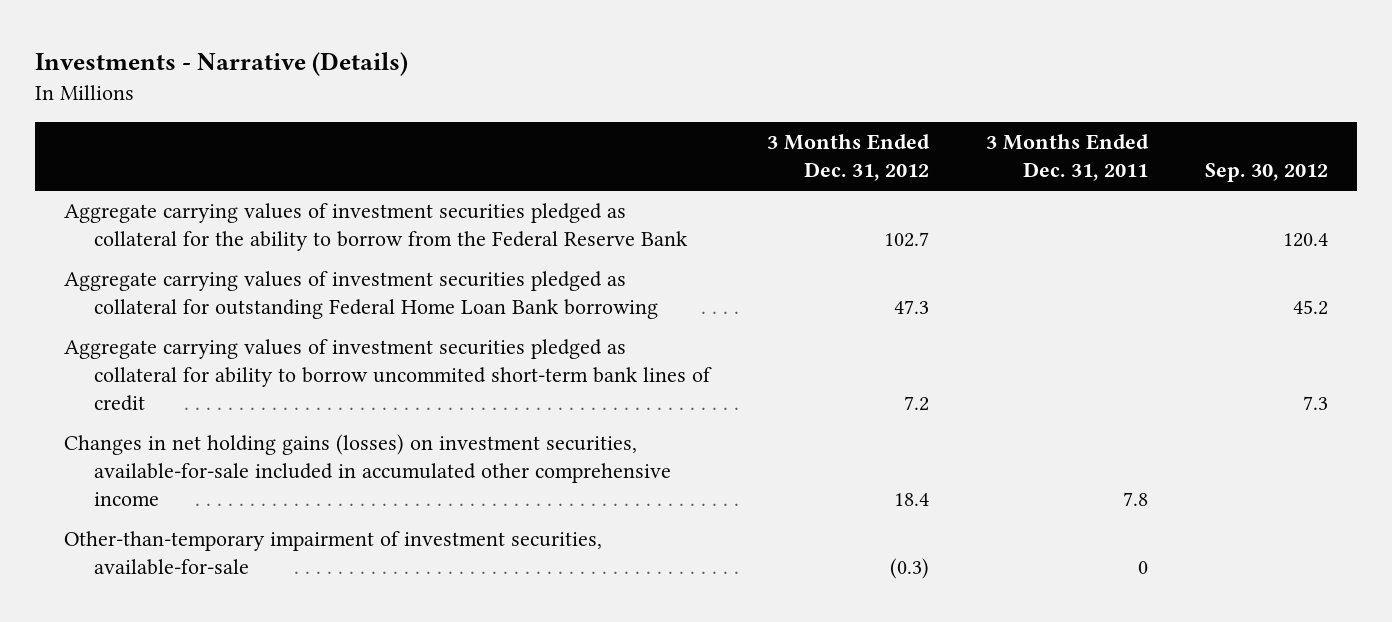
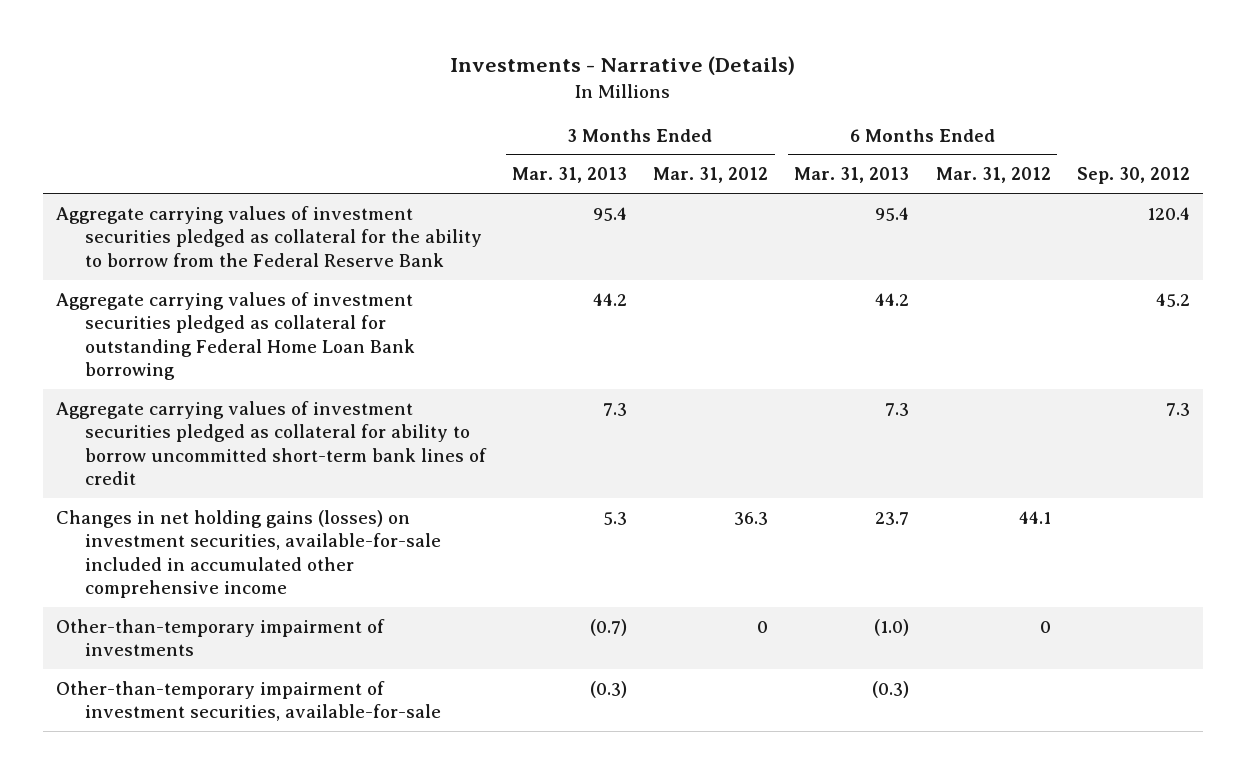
- | 3 Months Ended Dec. 31, 2012 | 3 Months Ended Dec. 31, 2011 | Sep. 30, 2012
+ | 3 Months Ended Mar. 31, 2013 | 3 Months Ended Mar. 31, 2012 | 6 Months Ended Mar. 31, 2013 | 6 Months Ended Mar. 31, 2012 | Sep. 30, 2012
- Aggregate carrying values of investment securities pledged as collateral for ability to borrow uncommited short-term bank lines of credit | 7.2 | | 7.3
+ Aggregate carrying values of investment securities pledged as collateral for ability to borrow uncommitted short-term bank lines of credit | 7.3 | | 7.3 | | 7.3
+ Other-than-temporary impairment of investments | (0.7) | 0 | (1.0) | 0 |

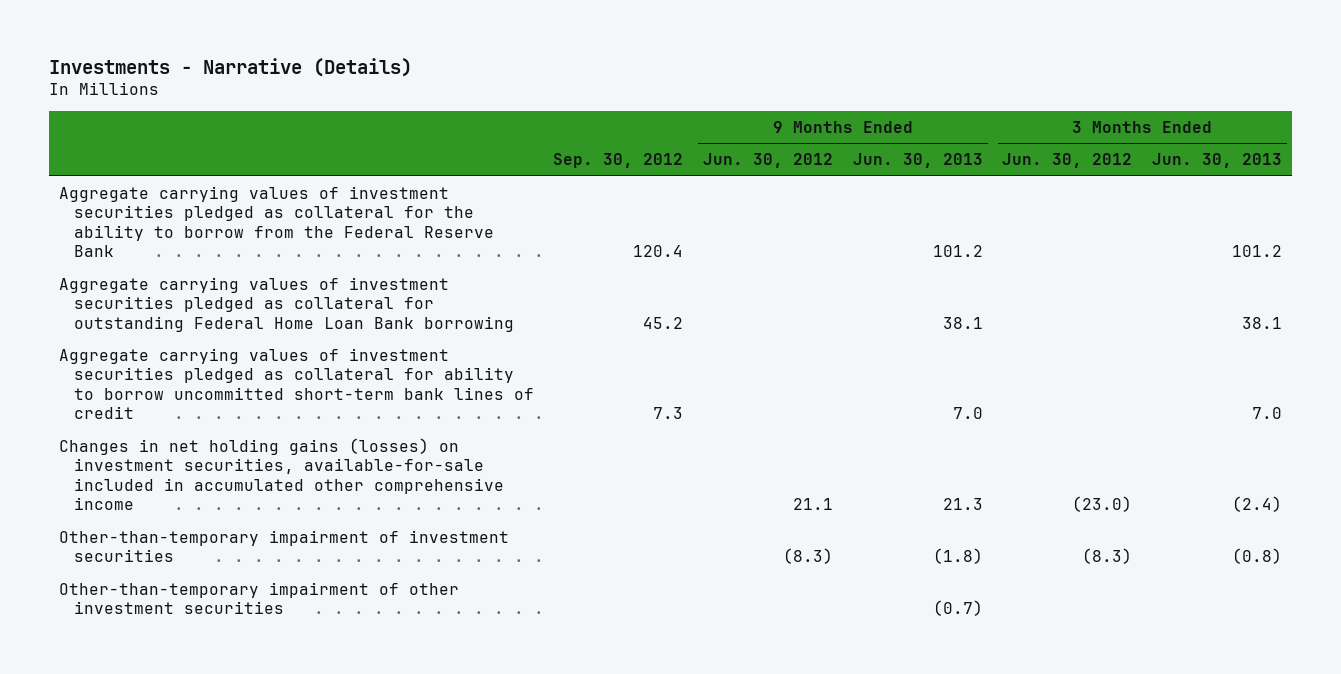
- | 3 Months Ended Mar. 31, 2013 | 3 Months Ended Mar. 31, 2012 | 6 Months Ended Mar. 31, 2013 | 6 Months Ended Mar. 31, 2012 | Sep. 30, 2012
+ | Sep. 30, 2012 | 9 Months Ended Jun. 30, 2012 | 9 Months Ended Jun. 30, 2013 | 3 Months Ended Jun. 30, 2012 | 3 Months Ended Jun. 30, 2013
- Other-than-temporary impairment of investments | (0.7) | 0 | (1.0) | 0 |
- Other-than-temporary impairment of investment securities, available-for-sale | (0.3) | | (0.3) | |
+ Other-than-temporary impairment of investment securities | | (8.3) | (1.8) | (8.3) | (0.8)
+ Other-than-temporary impairment of other investment securities | | | (0.7) | |

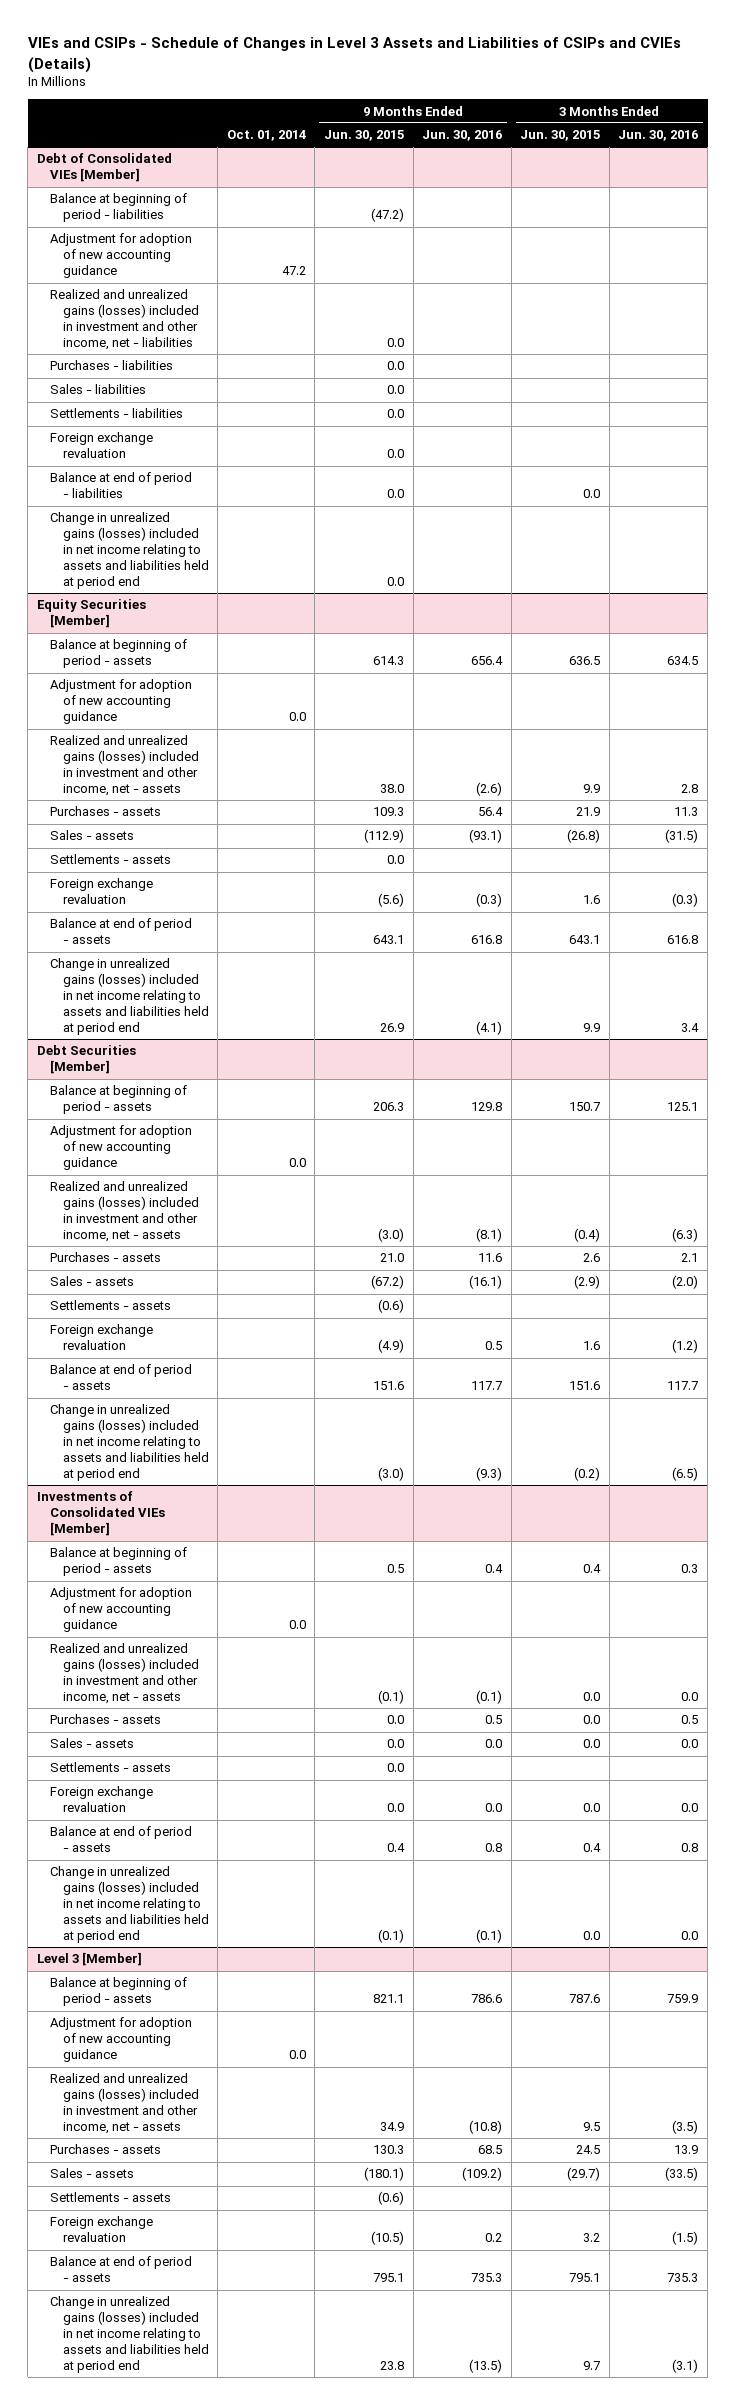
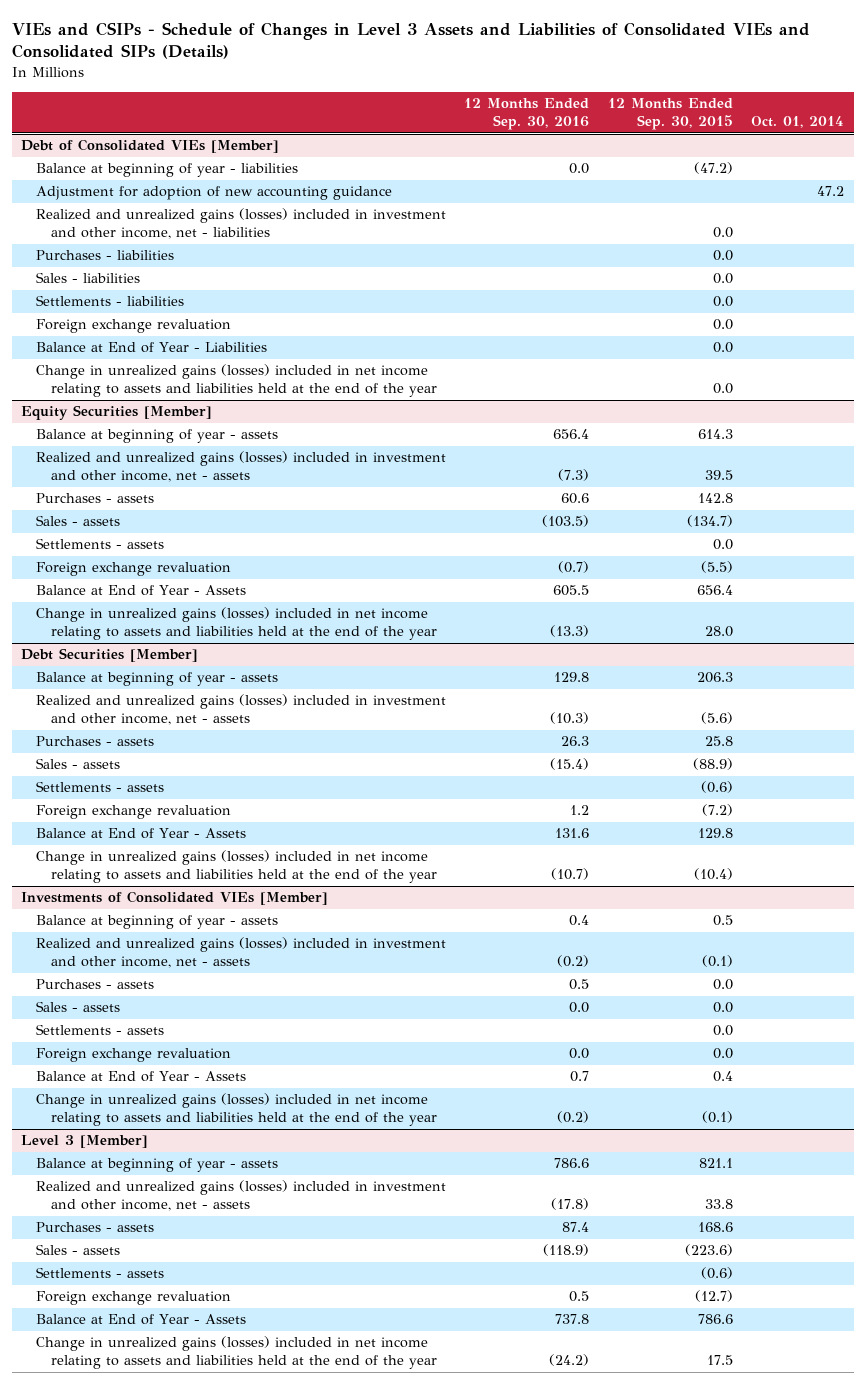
- VIEs and CSIPs - Schedule of Changes in Level 3 Assets and Liabilities of CSIPs and CVIEs (Details)
+ VIEs and CSIPs - Schedule of Changes in Level 3 Assets and Liabilities of Consolidated VIEs and Consolidated SIPs (Details)
- | Oct. 01, 2014 | 9 Months Ended Jun. 30, 2015 | 9 Months Ended Jun. 30, 2016 | 3 Months Ended Jun. 30, 2015 | 3 Months Ended Jun. 30, 2016
+ | 12 Months Ended Sep. 30, 2016 | 12 Months Ended Sep. 30, 2015 | Oct. 01, 2014
@ Debt of Consolidated VIEs [Member]
- Balance at beginning of period - liabilities | | (47.2) | | |
+ Balance at beginning of year - liabilities | 0.0 | (47.2) |
- Balance at end of period - liabilities | | 0.0 | | 0.0 |
- Change in unrealized gains (losses) included in net income relating to assets and liabilities held at period end | | 0.0 | | |
+ Balance at End of Year - Liabilities | | 0.0 |
+ Change in unrealized gains (losses) included in net income relating to assets and liabilities held at the end of the year | | 0.0 |
@ Equity Securities [Member]
- Balance at beginning of period - assets | | 614.3 | 656.4 | 636.5 | 634.5
- Adjustment for adoption of new accounting guidance | 0.0 | | | |
+ Balance at beginning of year - assets | 656.4 | 614.3 |
- Balance at end of period - assets | | 643.1 | 616.8 | 643.1 | 616.8
- Change in unrealized gains (losses) included in net income relating to assets and liabilities held at period end | | 26.9 | (4.1) | 9.9 | 3.4
+ Balance at End of Year - Assets | 605.5 | 656.4 |
+ Change in unrealized gains (losses) included in net income relating to assets and liabilities held at the end of the year | (13.3) | 28.0 |
@ Debt Securities [Member]
- Balance at beginning of period - assets | | 206.3 | 129.8 | 150.7 | 125.1
- Adjustment for adoption of new accounting guidance | 0.0 | | | |
+ Balance at beginning of year - assets | 129.8 | 206.3 |
- Balance at end of period - assets | | 151.6 | 117.7 | 151.6 | 117.7
- Change in unrealized gains (losses) included in net income relating to assets and liabilities held at period end | | (3.0) | (9.3) | (0.2) | (6.5)
+ Balance at End of Year - Assets | 131.6 | 129.8 |
+ Change in unrealized gains (losses) included in net income relating to assets and liabilities held at the end of the year | (10.7) | (10.4) |
@ Investments of Consolidated VIEs [Member]
- Balance at beginning of period - assets | | 0.5 | 0.4 | 0.4 | 0.3
- Adjustment for adoption of new accounting guidance | 0.0 | | | |
+ Balance at beginning of year - assets | 0.4 | 0.5 |
- Balance at end of period - assets | | 0.4 | 0.8 | 0.4 | 0.8
- Change in unrealized gains (losses) included in net income relating to assets and liabilities held at period end | | (0.1) | (0.1) | 0.0 | 0.0
+ Balance at End of Year - Assets | 0.7 | 0.4 |
+ Change in unrealized gains (losses) included in net income relating to assets and liabilities held at the end of the year | (0.2) | (0.1) |
@ Level 3 [Member]
- Balance at beginning of period - assets | | 821.1 | 786.6 | 787.6 | 759.9
- Adjustment for adoption of new accounting guidance | 0.0 | | | |
+ Balance at beginning of year - assets | 786.6 | 821.1 |
- Balance at end of period - assets | | 795.1 | 735.3 | 795.1 | 735.3
- Change in unrealized gains (losses) included in net income relating to assets and liabilities held at period end | | 23.8 | (13.5) | 9.7 | (3.1)
+ Balance at End of Year - Assets | 737.8 | 786.6 |
+ Change in unrealized gains (losses) included in net income relating to assets and liabilities held at the end of the year | (24.2) | 17.5 |

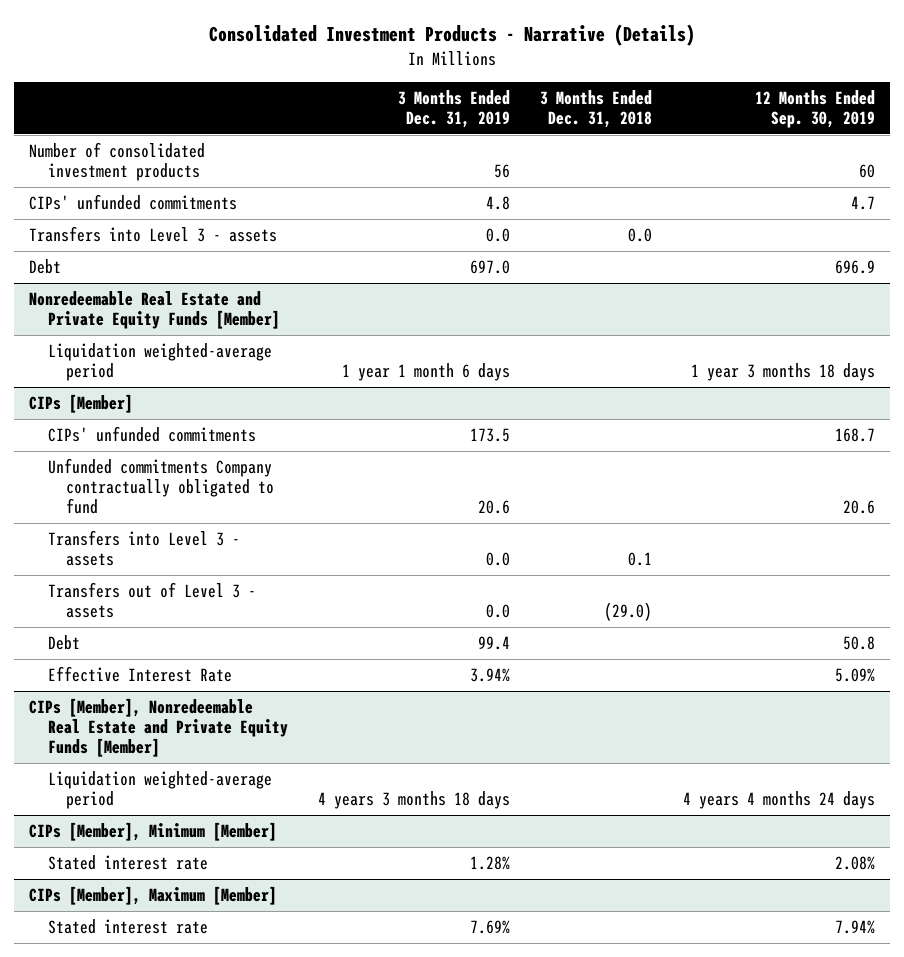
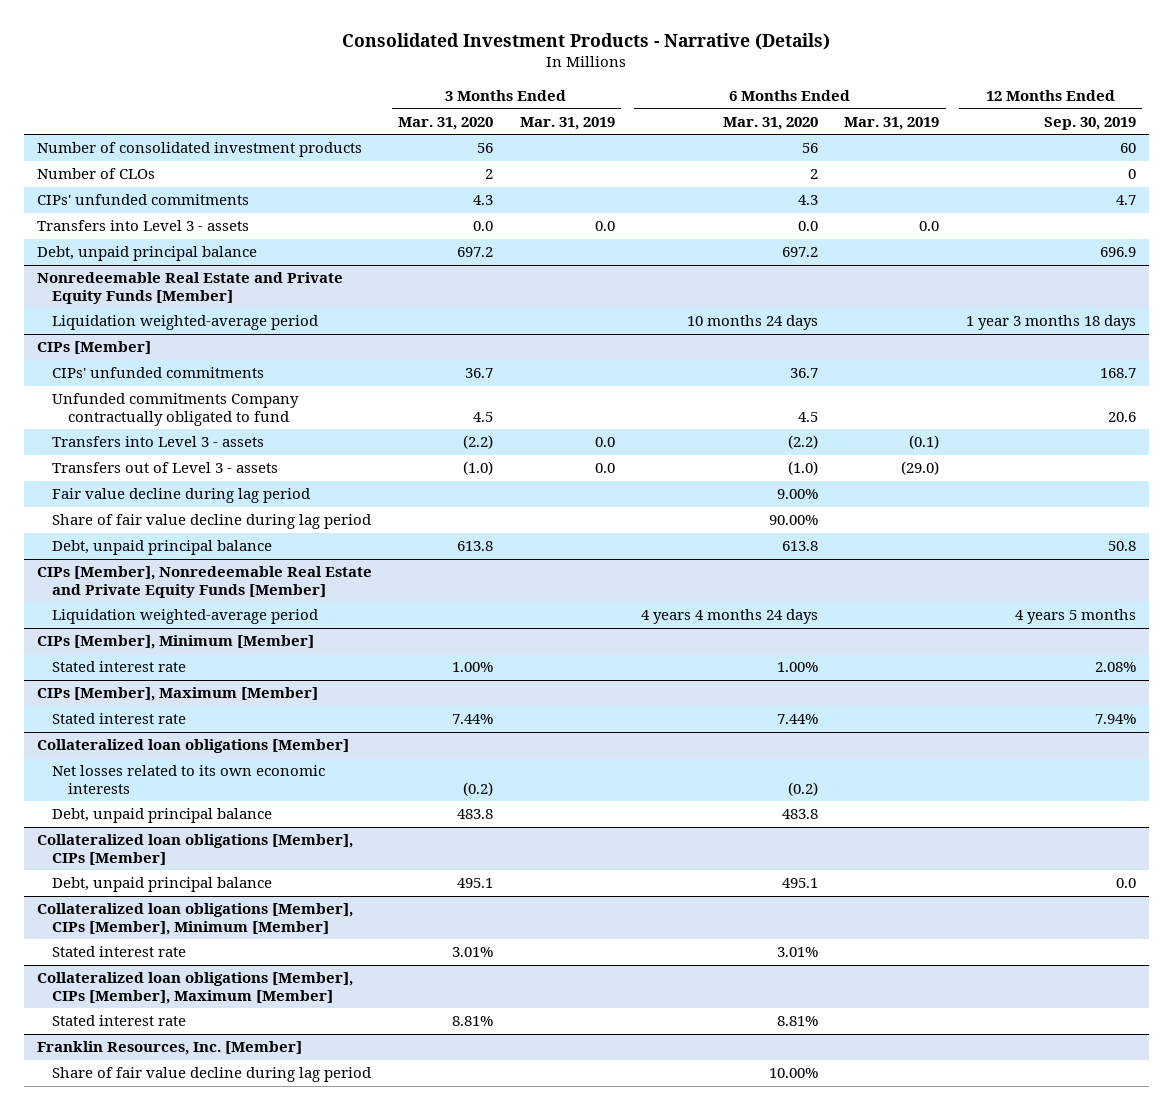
- | 3 Months Ended Dec. 31, 2019 | 3 Months Ended Dec. 31, 2018 | 12 Months Ended Sep. 30, 2019
+ | 3 Months Ended Mar. 31, 2020 | 3 Months Ended Mar. 31, 2019 | 6 Months Ended Mar. 31, 2020 | 6 Months Ended Mar. 31, 2019 | 12 Months Ended Sep. 30, 2019
+ Number of CLOs | 2 | | 2 | | 0
- Debt | 697.0 | | 696.9
+ Debt, unpaid principal balance | 697.2 | | 697.2 | | 696.9
@ CIPs [Member]
- Debt | 99.4 | | 50.8
- Effective Interest Rate | 3.94% | | 5.09%
+ Fair value decline during lag period | | | 9.00% | |
+ Share of fair value decline during lag period | | | 90.00% | |
+ Debt, unpaid principal balance | 613.8 | | 613.8 | | 50.8
@ CIPs [Member], Nonredeemable Real Estate and Private Equity Funds [Member]
- Liquidation weighted-average period | 4 years 3 months 18 days | | 4 years 4 months 24 days
+ Liquidation weighted-average period | | | 4 years 4 months 24 days | | 4 years 5 months
+ Collateralized loan obligations [Member]
+ Net losses related to its own economic interests | (0.2) | | (0.2) | |
+ Debt, unpaid principal balance | 483.8 | | 483.8 | |
+ Collateralized loan obligations [Member], CIPs [Member]
+ Debt, unpaid principal balance | 495.1 | | 495.1 | | 0.0
+ Collateralized loan obligations [Member], CIPs [Member], Minimum [Member]
+ Stated interest rate | 3.01% | | 3.01% | |
+ Collateralized loan obligations [Member], CIPs [Member], Maximum [Member]
+ Stated interest rate | 8.81% | | 8.81% | |
+ Franklin Resources, Inc. [Member]
+ Share of fair value decline during lag period | | | 10.00% | |

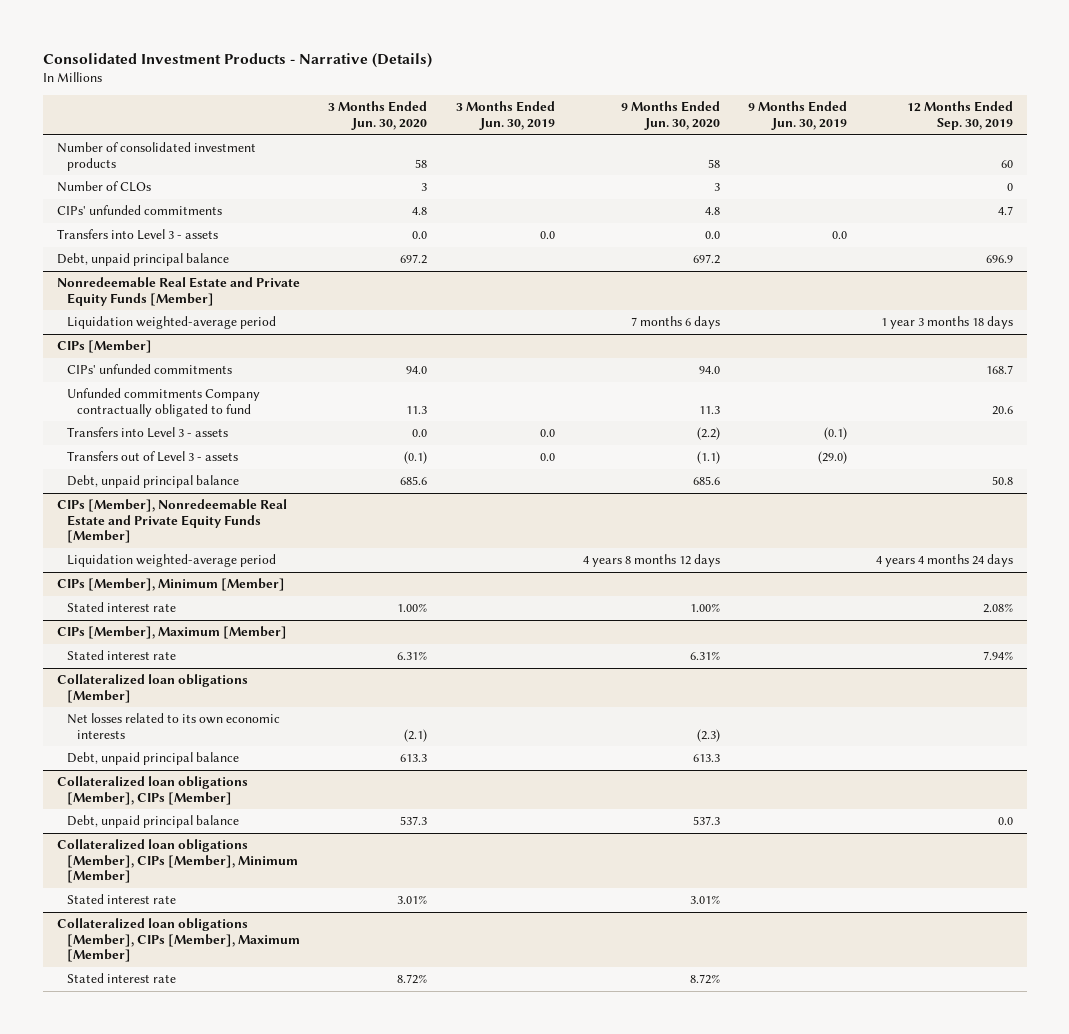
- | 3 Months Ended Mar. 31, 2020 | 3 Months Ended Mar. 31, 2019 | 6 Months Ended Mar. 31, 2020 | 6 Months Ended Mar. 31, 2019 | 12 Months Ended Sep. 30, 2019
+ | 3 Months Ended Jun. 30, 2020 | 3 Months Ended Jun. 30, 2019 | 9 Months Ended Jun. 30, 2020 | 9 Months Ended Jun. 30, 2019 | 12 Months Ended Sep. 30, 2019
@ CIPs [Member]
- Fair value decline during lag period | | | 9.00% | |
- Share of fair value decline during lag period | | | 90.00% | |
@ CIPs [Member], Nonredeemable Real Estate and Private Equity Funds [Member]
- Liquidation weighted-average period | | | 4 years 4 months 24 days | | 4 years 5 months
+ Liquidation weighted-average period | | | 4 years 8 months 12 days | | 4 years 4 months 24 days
- Franklin Resources, Inc. [Member]
- Share of fair value decline during lag period | | | 10.00% | |

